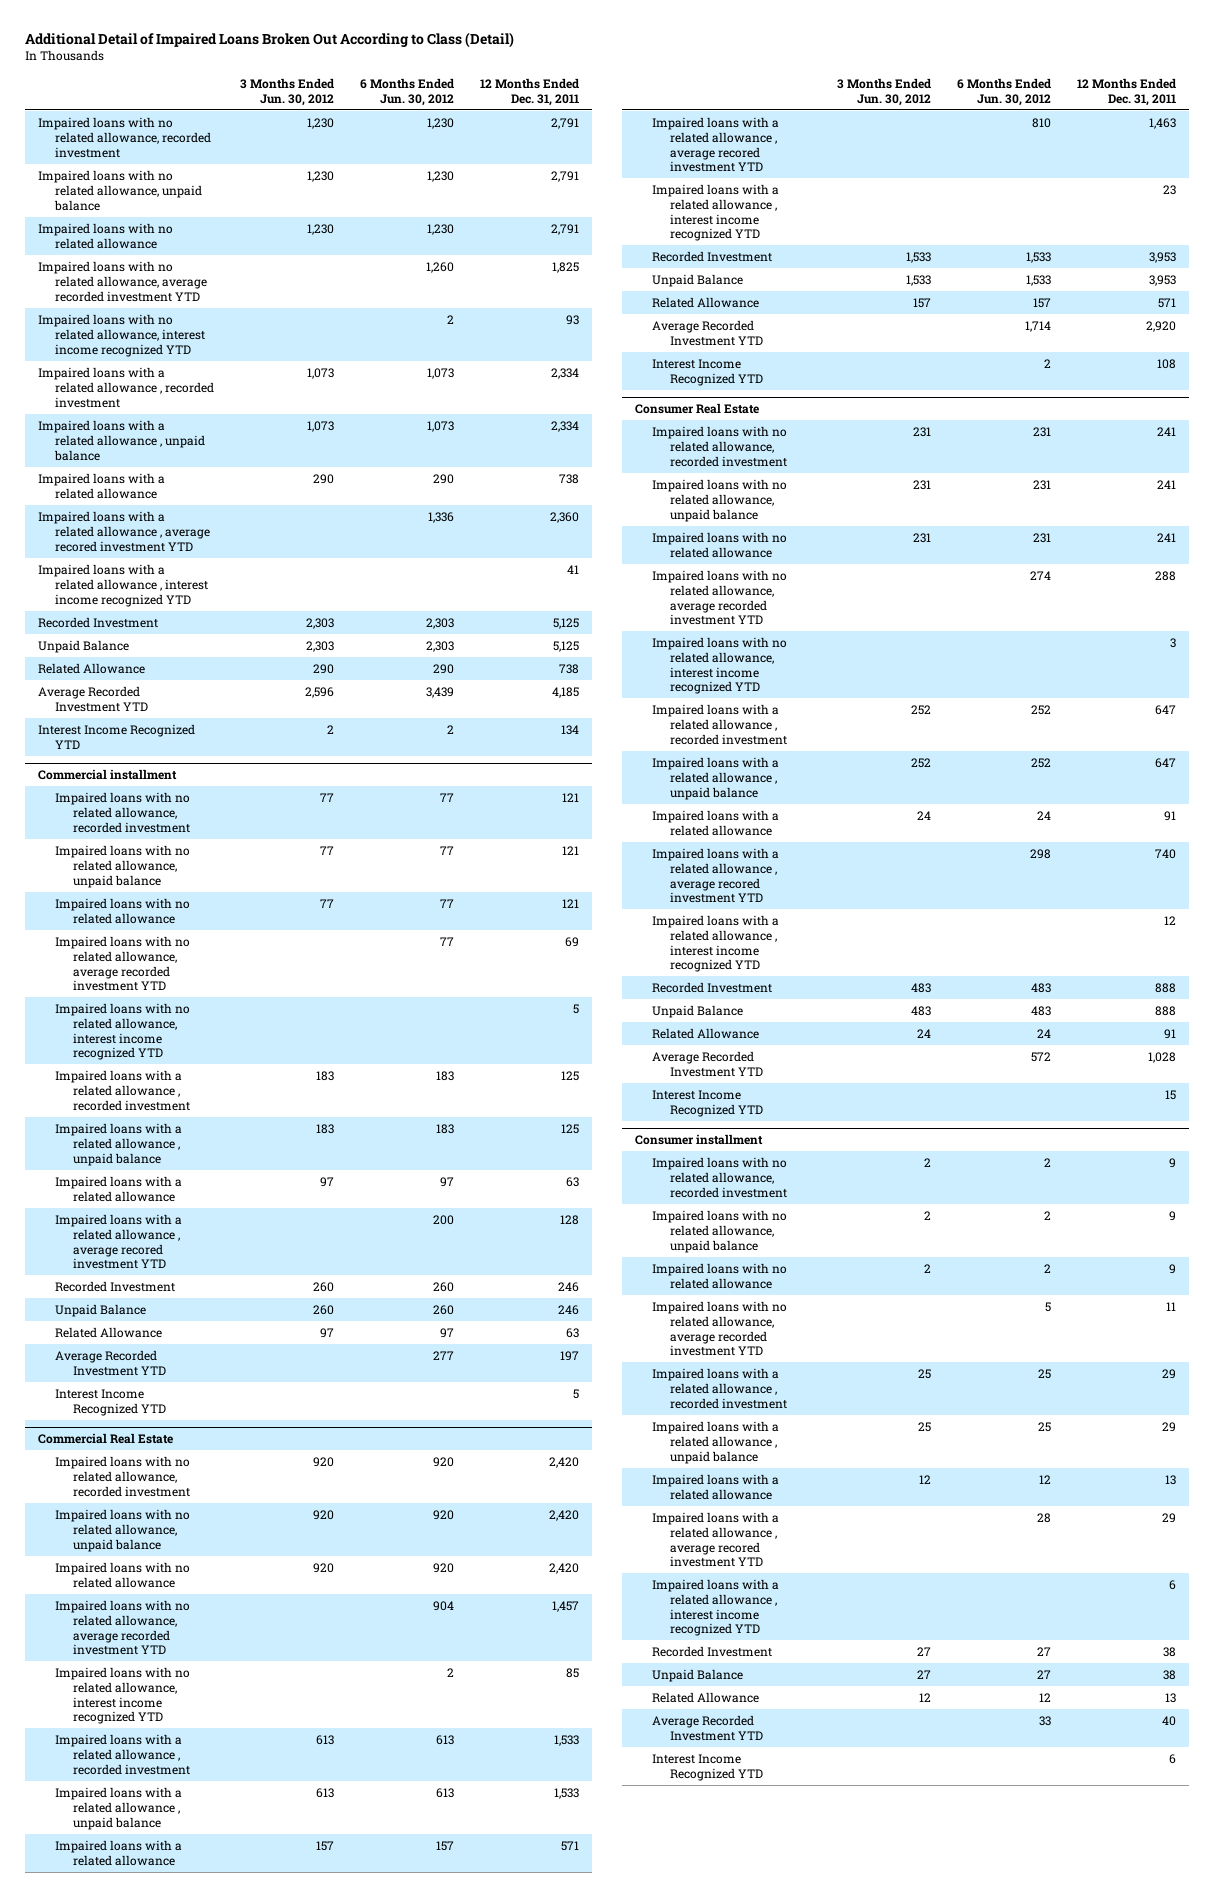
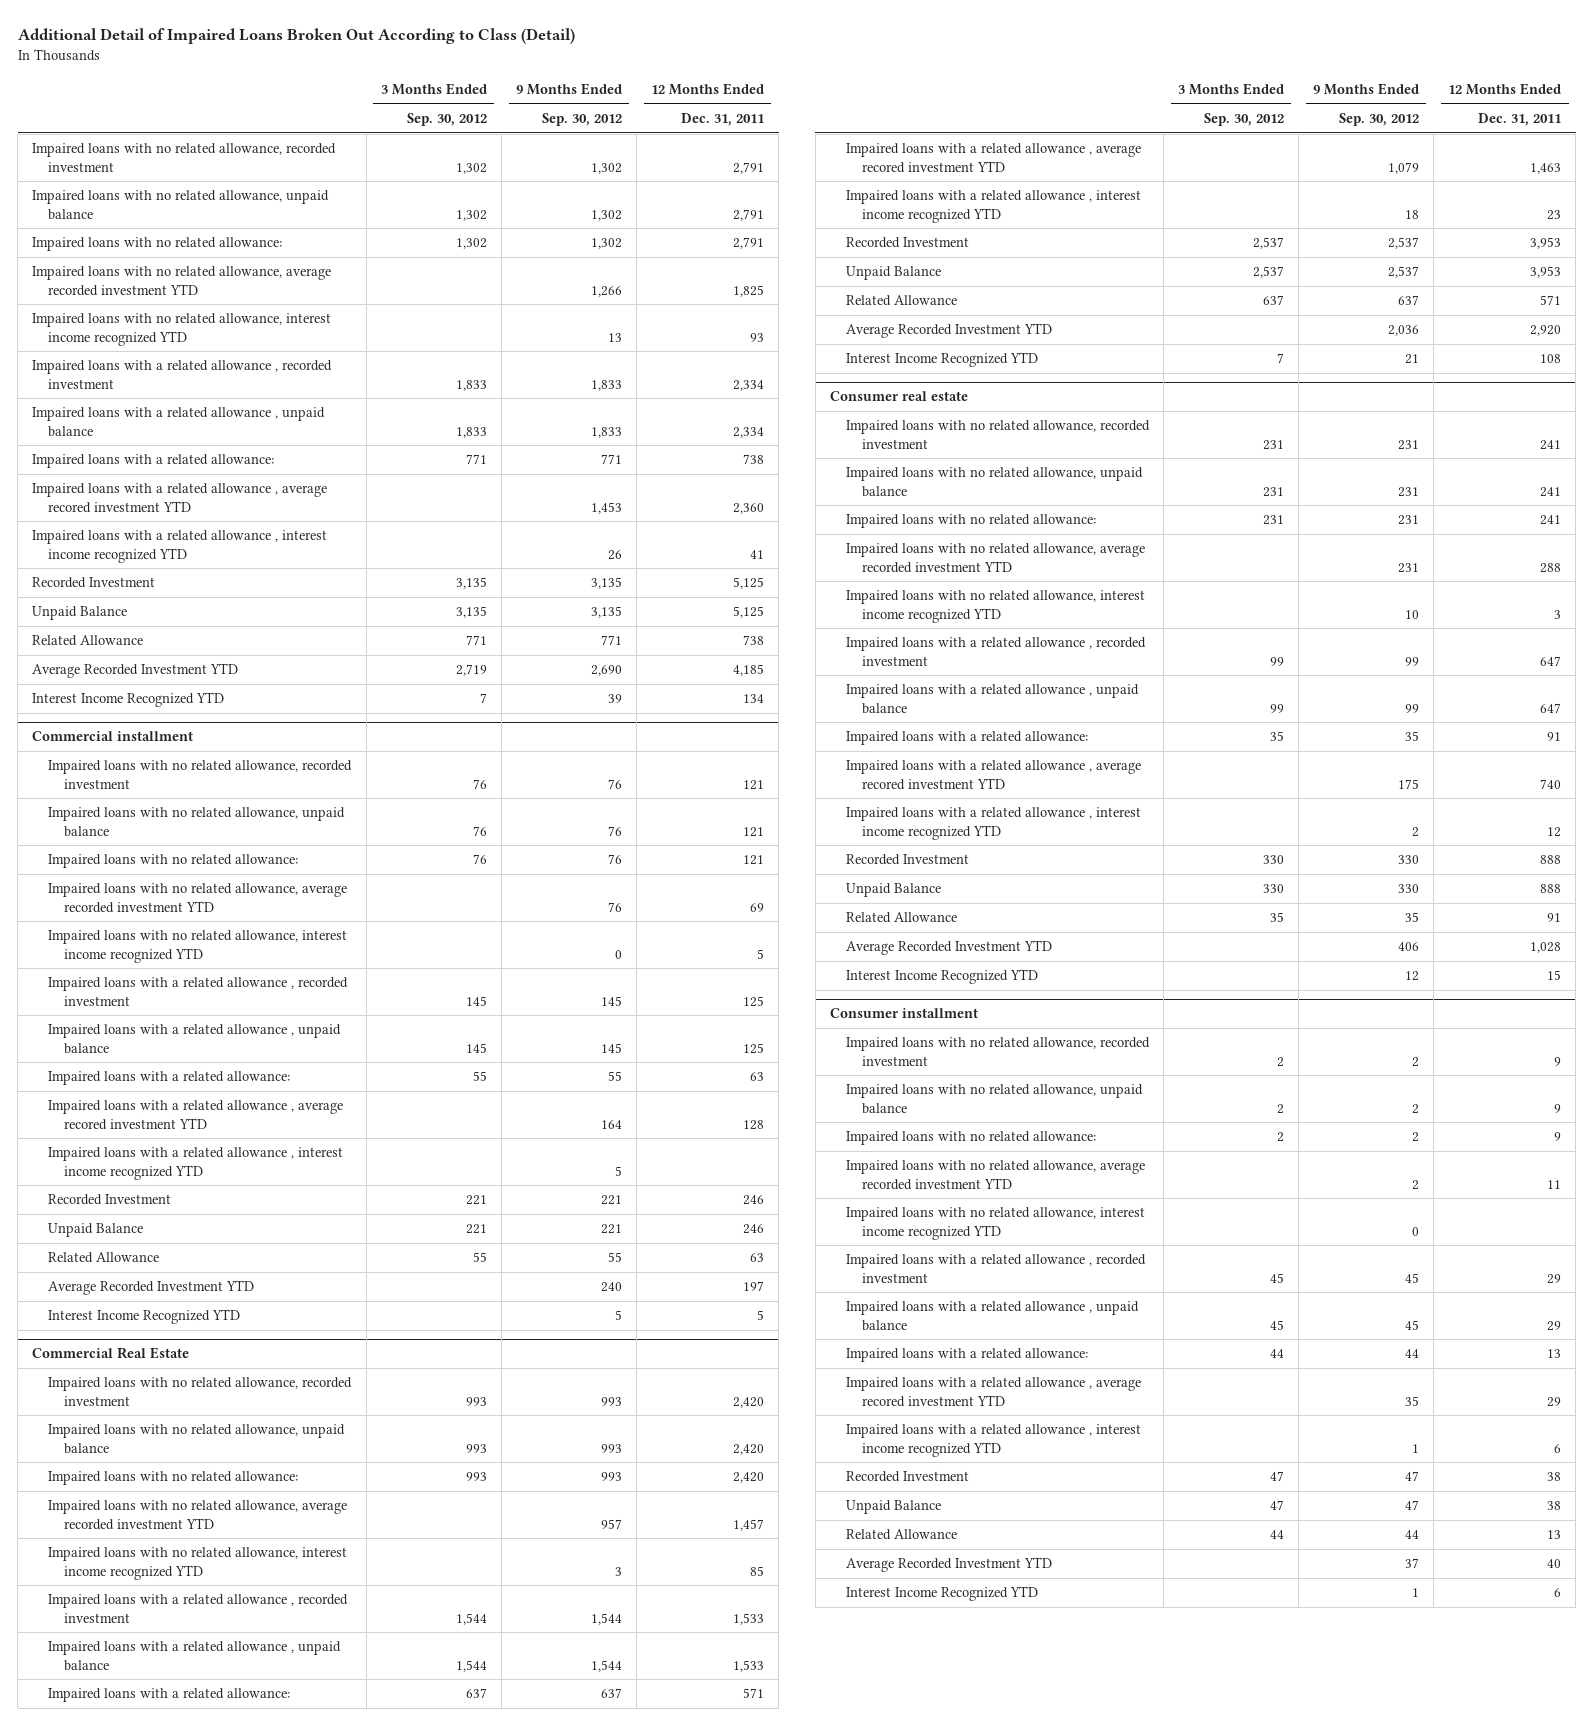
- | 3 Months Ended Jun. 30, 2012 | 6 Months Ended Jun. 30, 2012 | 12 Months Ended Dec. 31, 2011
+ | 3 Months Ended Sep. 30, 2012 | 9 Months Ended Sep. 30, 2012 | 12 Months Ended Dec. 31, 2011
- Impaired loans with no related allowance | 1,230 | 1,230 | 2,791
+ Impaired loans with no related allowance: | 1,302 | 1,302 | 2,791
- Impaired loans with a related allowance | 290 | 290 | 738
+ Impaired loans with a related allowance: | 771 | 771 | 738
@ Commercial installment
- Impaired loans with no related allowance | 77 | 77 | 121
+ Impaired loans with no related allowance: | 76 | 76 | 121
- Impaired loans with a related allowance | 97 | 97 | 63
+ Impaired loans with a related allowance: | 55 | 55 | 63
+ Impaired loans with a related allowance , interest income recognized YTD | | 5 |
@ Commercial Real Estate
- Impaired loans with no related allowance | 920 | 920 | 2,420
+ Impaired loans with no related allowance: | 993 | 993 | 2,420
- Impaired loans with a related allowance | 157 | 157 | 571
+ Impaired loans with a related allowance: | 637 | 637 | 571
- Consumer Real Estate
+ Consumer real estate
- Impaired loans with no related allowance | 231 | 231 | 241
+ Impaired loans with no related allowance: | 231 | 231 | 241
- Impaired loans with a related allowance | 24 | 24 | 91
+ Impaired loans with a related allowance: | 35 | 35 | 91
@ Consumer installment
- Impaired loans with no related allowance | 2 | 2 | 9
+ Impaired loans with no related allowance: | 2 | 2 | 9
+ Impaired loans with no related allowance, interest income recognized YTD | | 0 |
- Impaired loans with a related allowance | 12 | 12 | 13
+ Impaired loans with a related allowance: | 44 | 44 | 13

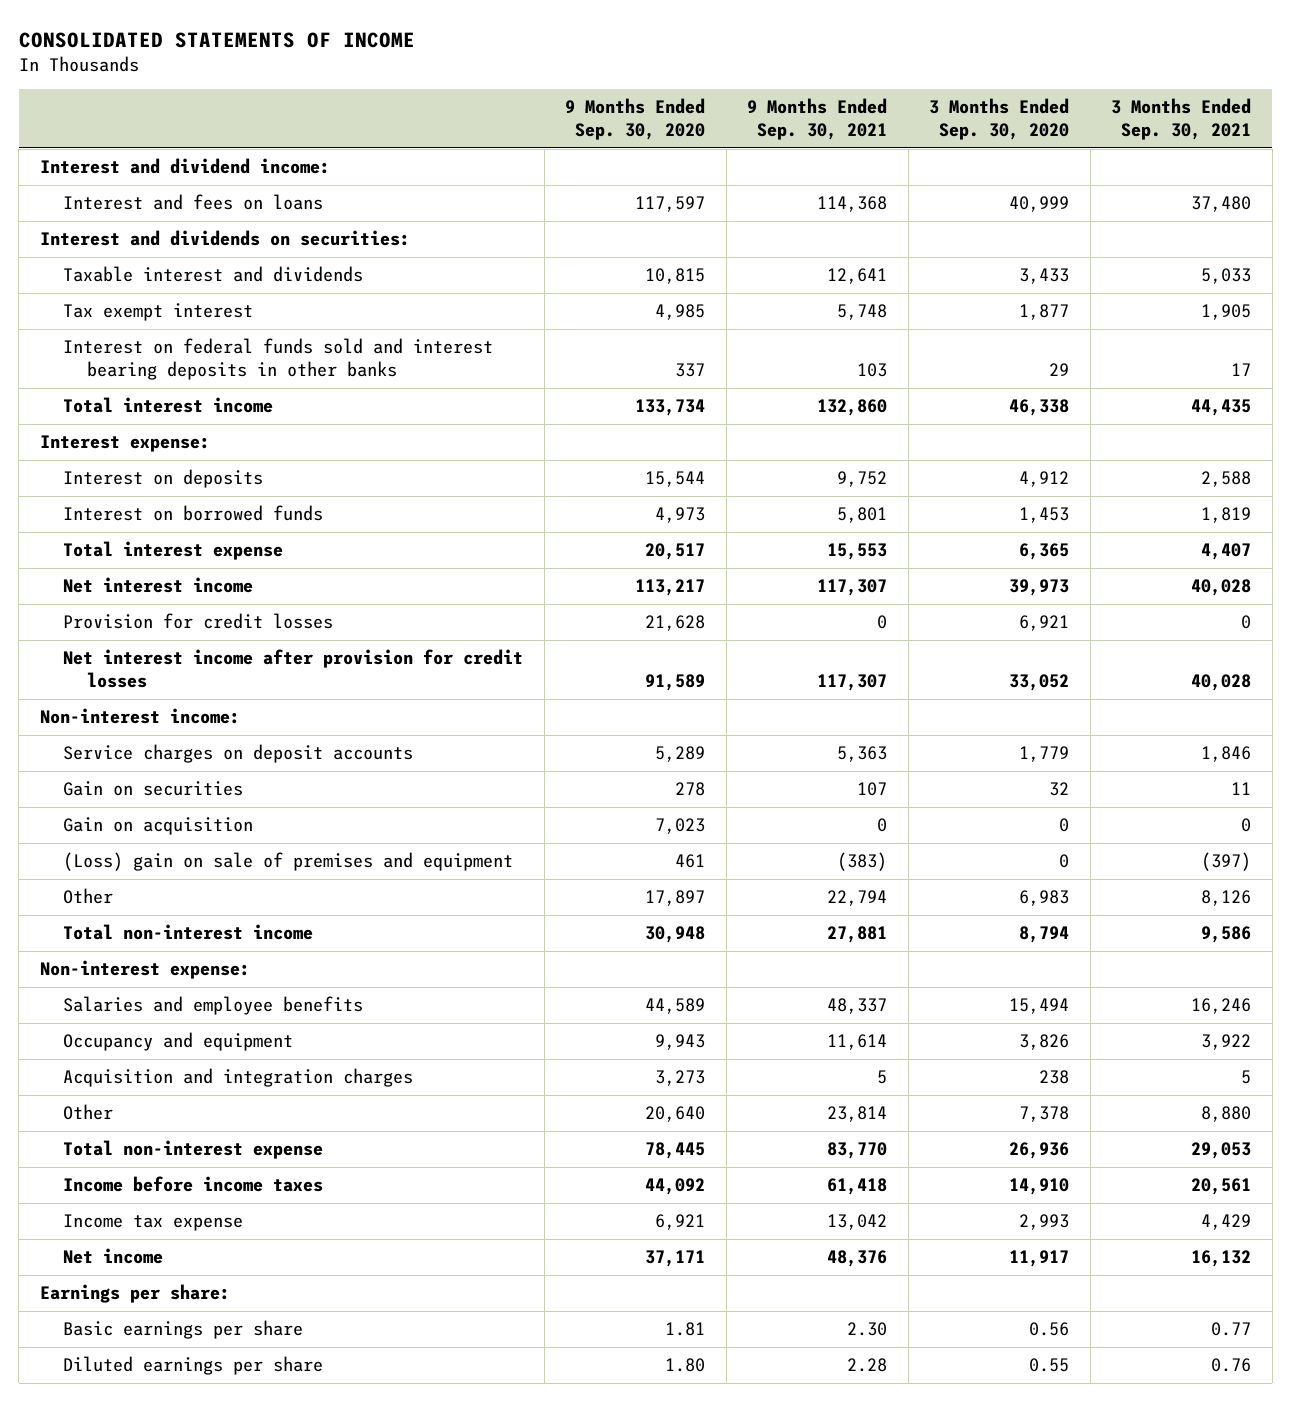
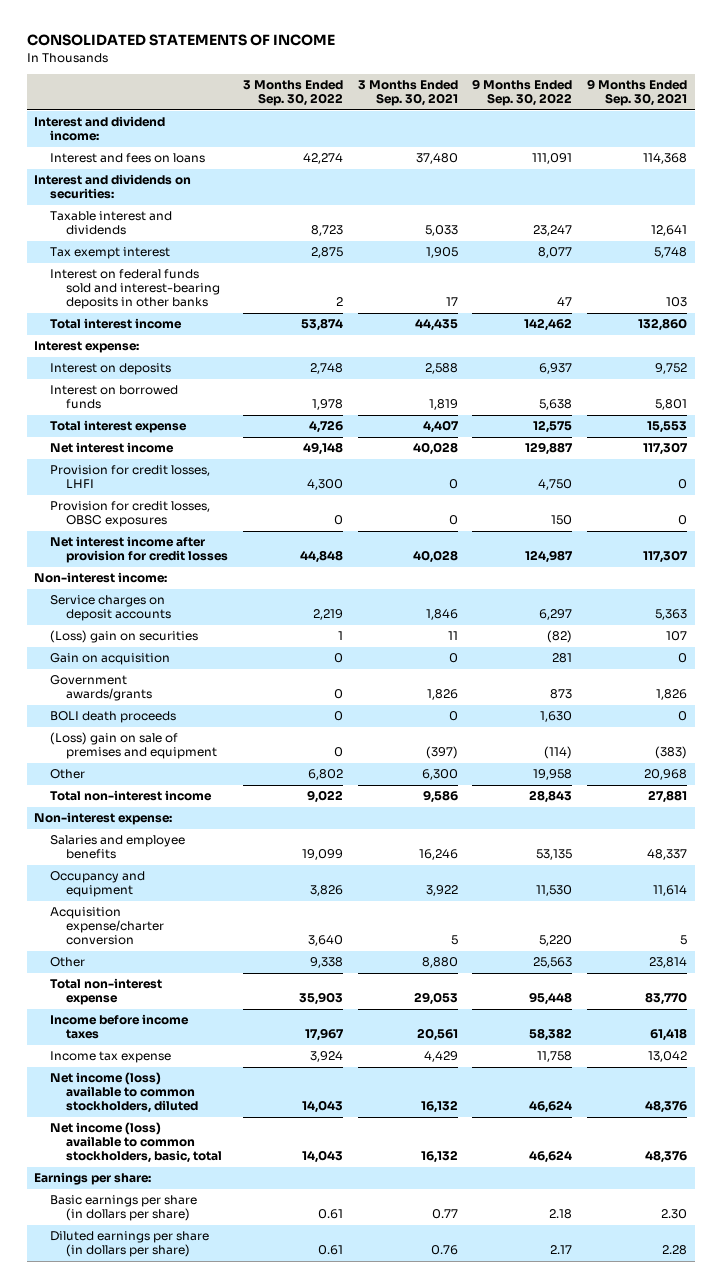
- | 9 Months Ended Sep. 30, 2020 | 9 Months Ended Sep. 30, 2021 | 3 Months Ended Sep. 30, 2020 | 3 Months Ended Sep. 30, 2021
+ | 3 Months Ended Sep. 30, 2022 | 3 Months Ended Sep. 30, 2021 | 9 Months Ended Sep. 30, 2022 | 9 Months Ended Sep. 30, 2021
- Interest on federal funds sold and interest bearing deposits in other banks | 337 | 103 | 29 | 17
+ Interest on federal funds sold and interest-bearing deposits in other banks | 2 | 17 | 47 | 103
- Provision for credit losses | 21,628 | 0 | 6,921 | 0
+ Provision for credit losses, LHFI | 4,300 | 0 | 4,750 | 0
+ Provision for credit losses, OBSC exposures | 0 | 0 | 150 | 0
- Gain on securities | 278 | 107 | 32 | 11
+ (Loss) gain on securities | 1 | 11 | (82) | 107
+ Government awards/grants | 0 | 1,826 | 873 | 1,826
+ BOLI death proceeds | 0 | 0 | 1,630 | 0
- Other | 17,897 | 22,794 | 6,983 | 8,126
+ Other | 6,802 | 6,300 | 19,958 | 20,968
- Acquisition and integration charges | 3,273 | 5 | 238 | 5
+ Acquisition expense/charter conversion | 3,640 | 5 | 5,220 | 5
- Net income | 37,171 | 48,376 | 11,917 | 16,132
+ Net income (loss) available to common stockholders, diluted | 14,043 | 16,132 | 46,624 | 48,376
+ Net income (loss) available to common stockholders, basic, total | 14,043 | 16,132 | 46,624 | 48,376
- Basic earnings per share | 1.81 | 2.30 | 0.56 | 0.77
- Diluted earnings per share | 1.80 | 2.28 | 0.55 | 0.76
+ Basic earnings per share (in dollars per share) | 0.61 | 0.77 | 2.18 | 2.30
+ Diluted earnings per share (in dollars per share) | 0.61 | 0.76 | 2.17 | 2.28

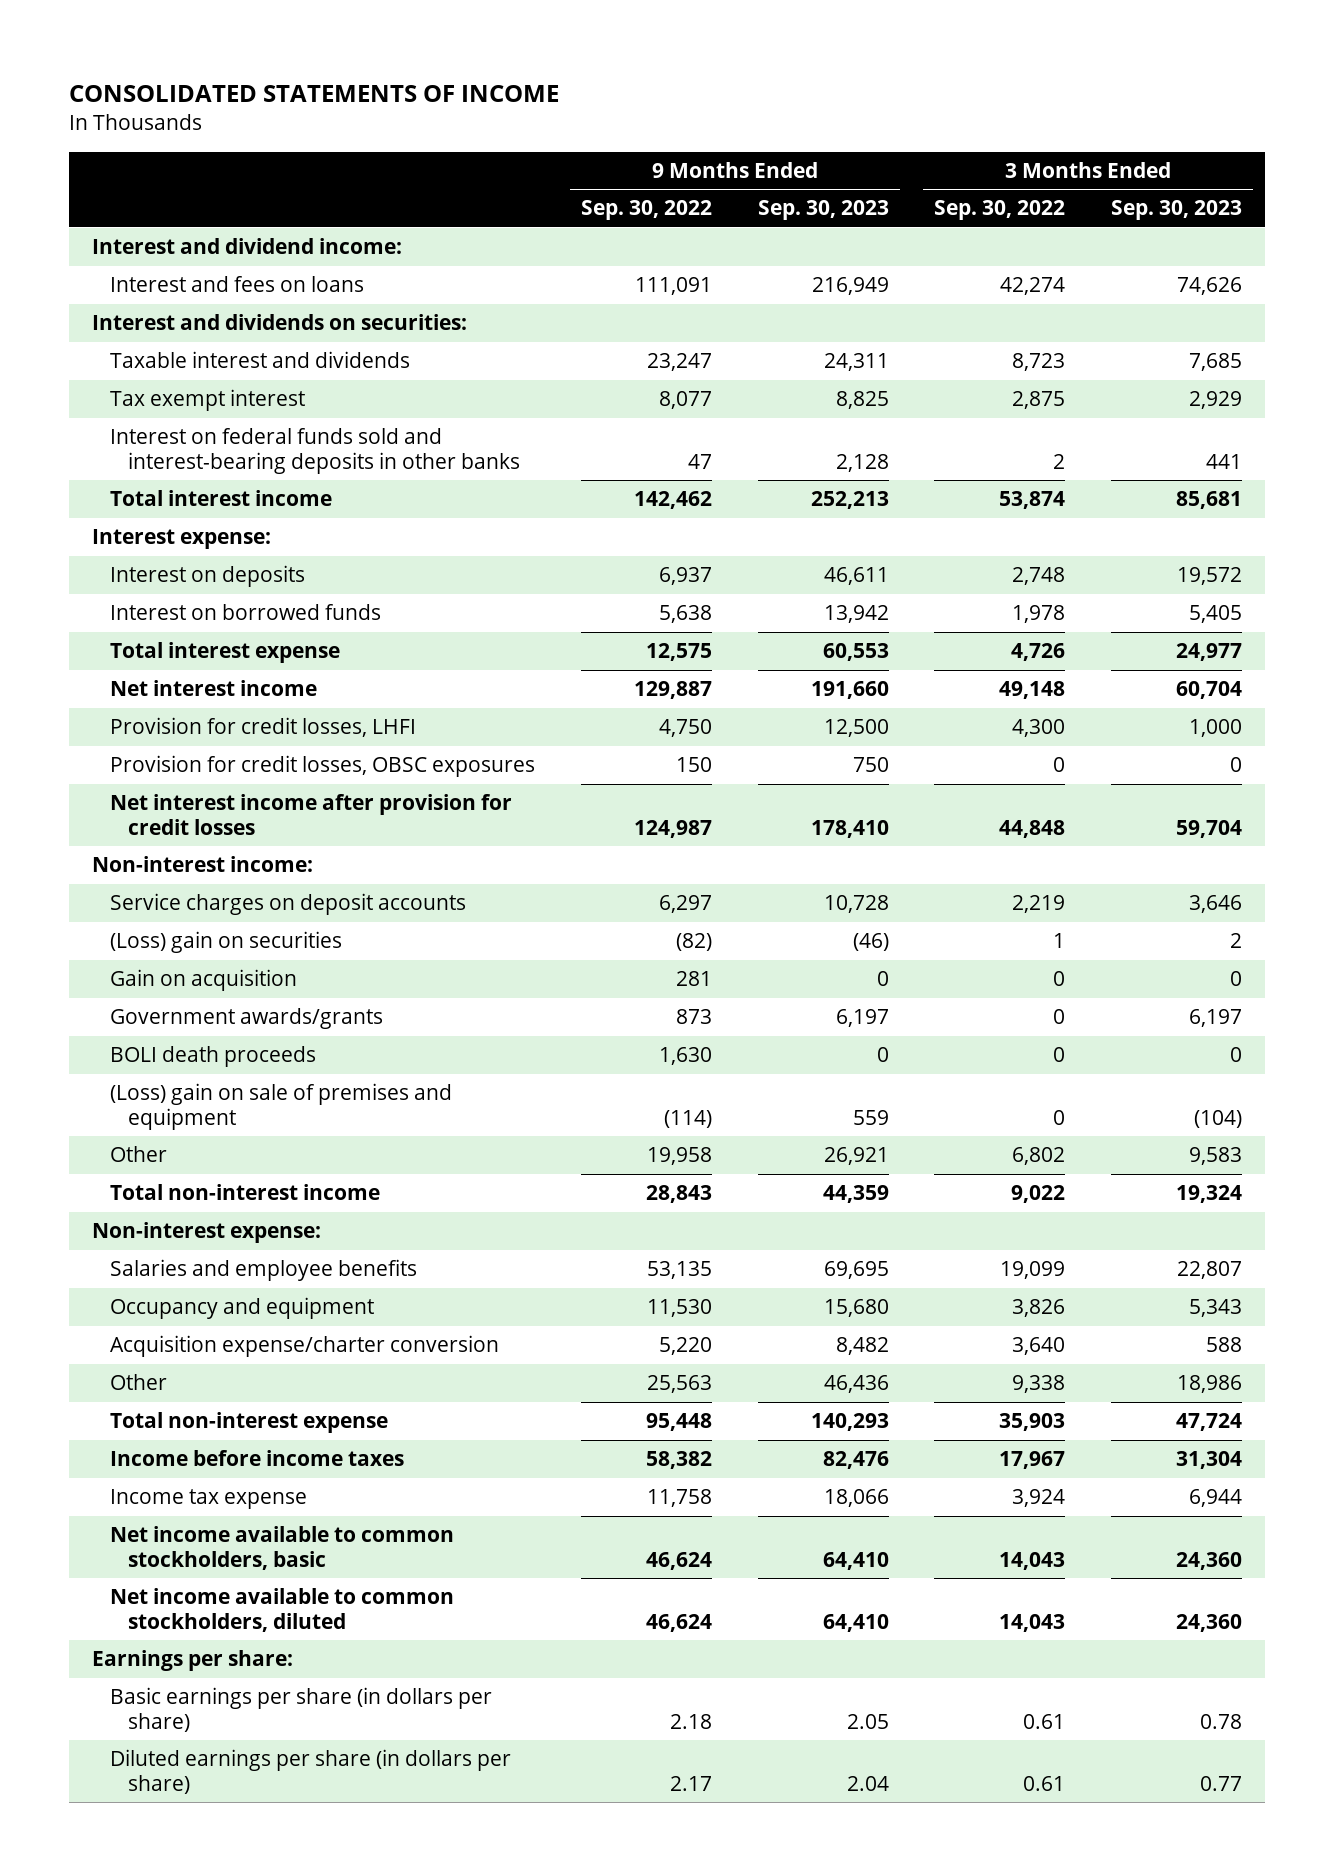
- | 3 Months Ended Sep. 30, 2022 | 3 Months Ended Sep. 30, 2021 | 9 Months Ended Sep. 30, 2022 | 9 Months Ended Sep. 30, 2021
+ | 9 Months Ended Sep. 30, 2022 | 9 Months Ended Sep. 30, 2023 | 3 Months Ended Sep. 30, 2022 | 3 Months Ended Sep. 30, 2023
- Net income (loss) available to common stockholders, diluted | 14,043 | 16,132 | 46,624 | 48,376
- Net income (loss) available to common stockholders, basic, total | 14,043 | 16,132 | 46,624 | 48,376
+ Net income available to common stockholders, basic | 46,624 | 64,410 | 14,043 | 24,360
+ Net income available to common stockholders, diluted | 46,624 | 64,410 | 14,043 | 24,360

